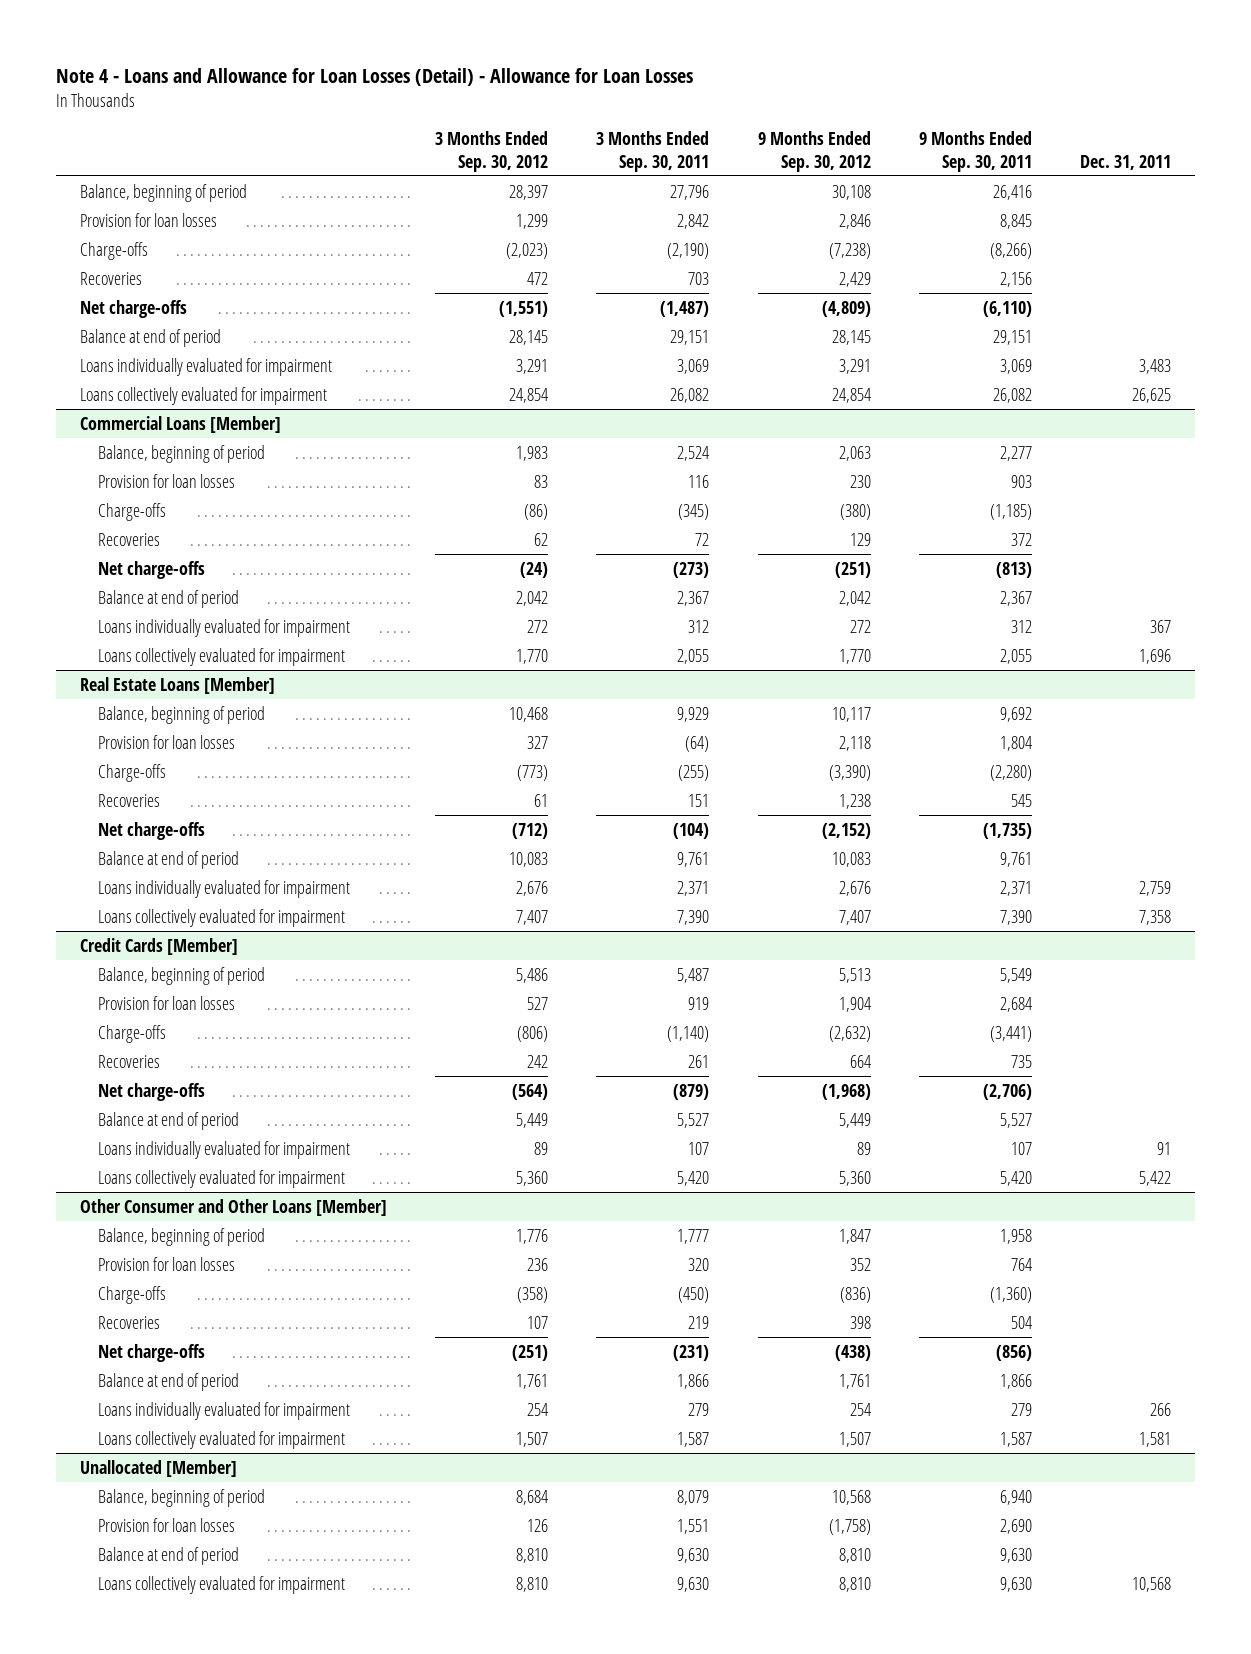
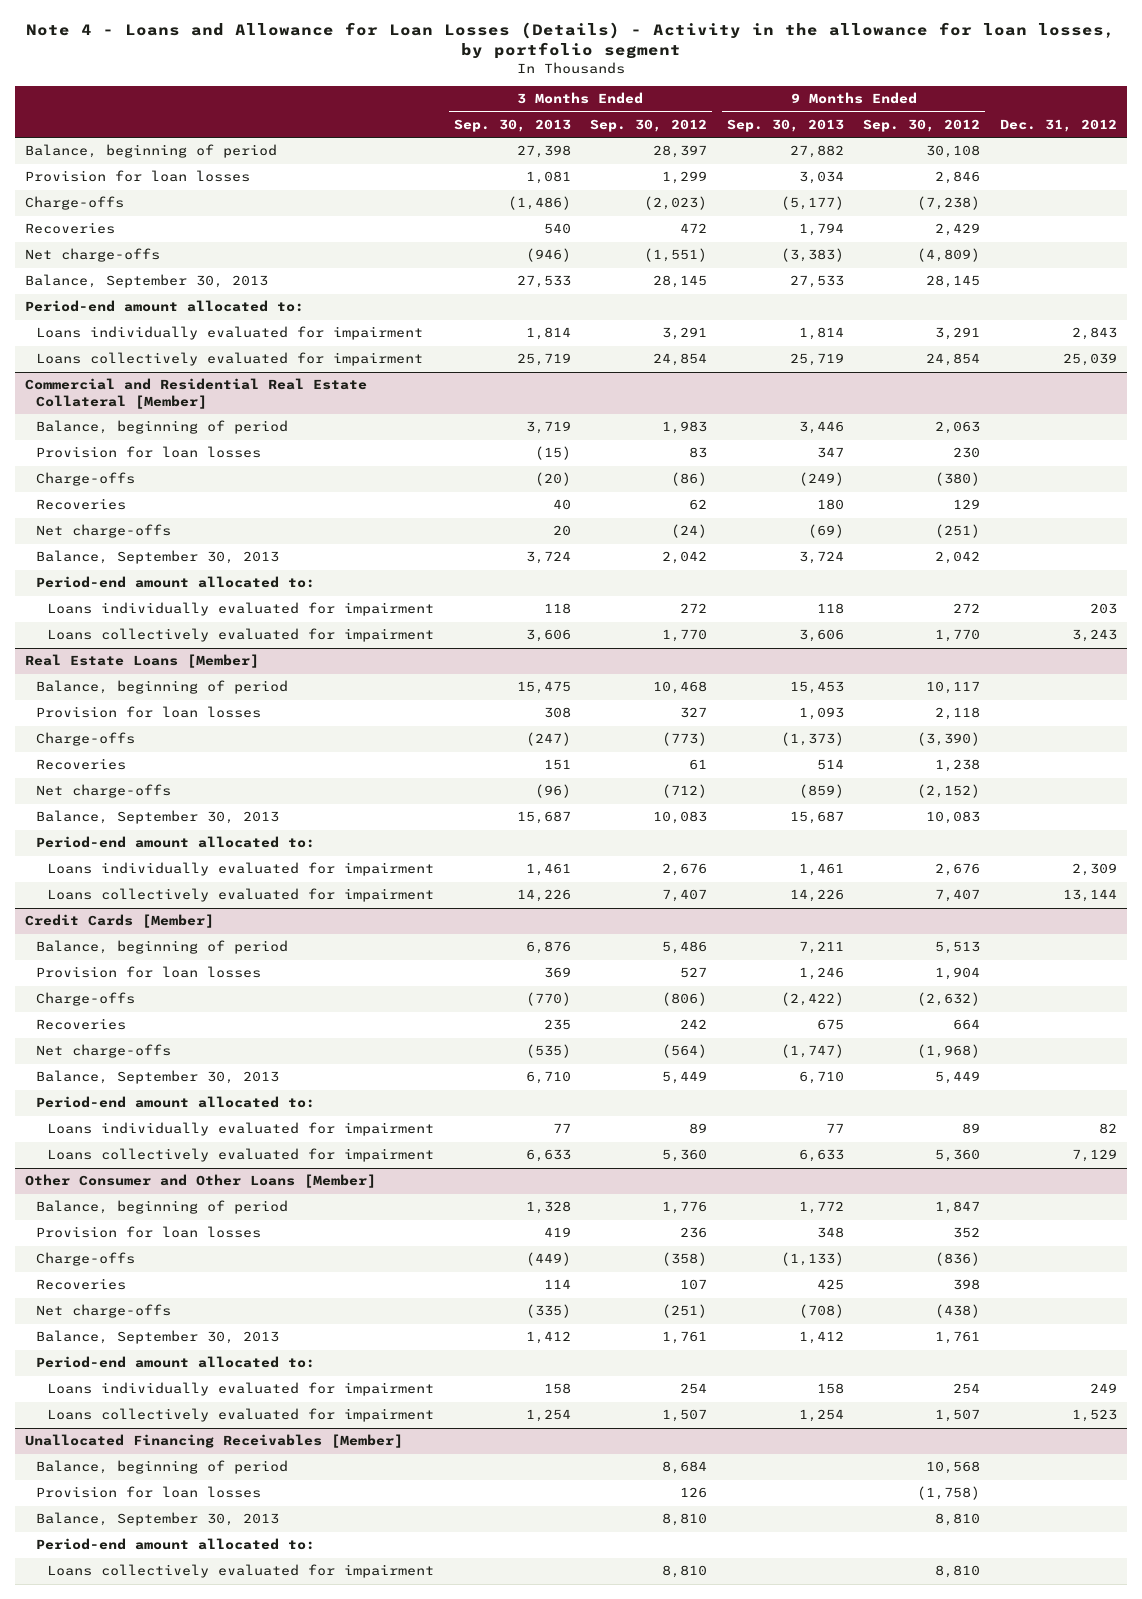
- Note 4 - Loans and Allowance for Loan Losses (Detail) - Allowance for Loan Losses
+ Note 4 - Loans and Allowance for Loan Losses (Details) - Activity in the allowance for loan losses, by portfolio segment
- | 3 Months Ended Sep. 30, 2012 | 3 Months Ended Sep. 30, 2011 | 9 Months Ended Sep. 30, 2012 | 9 Months Ended Sep. 30, 2011 | Dec. 31, 2011
+ | 3 Months Ended Sep. 30, 2013 | 3 Months Ended Sep. 30, 2012 | 9 Months Ended Sep. 30, 2013 | 9 Months Ended Sep. 30, 2012 | Dec. 31, 2012
- Balance at end of period | 28,145 | 29,151 | 28,145 | 29,151 |
+ Balance, September 30, 2013 | 27,533 | 28,145 | 27,533 | 28,145 |
+ Period-end amount allocated to:
- Commercial Loans [Member]
+ Commercial and Residential Real Estate Collateral [Member]
- Balance at end of period | 2,042 | 2,367 | 2,042 | 2,367 |
+ Balance, September 30, 2013 | 3,724 | 2,042 | 3,724 | 2,042 |
+ Period-end amount allocated to:
@ Real Estate Loans [Member]
- Balance at end of period | 10,083 | 9,761 | 10,083 | 9,761 |
+ Balance, September 30, 2013 | 15,687 | 10,083 | 15,687 | 10,083 |
+ Period-end amount allocated to:
@ Credit Cards [Member]
- Balance at end of period | 5,449 | 5,527 | 5,449 | 5,527 |
+ Balance, September 30, 2013 | 6,710 | 5,449 | 6,710 | 5,449 |
+ Period-end amount allocated to:
@ Other Consumer and Other Loans [Member]
- Balance at end of period | 1,761 | 1,866 | 1,761 | 1,866 |
+ Balance, September 30, 2013 | 1,412 | 1,761 | 1,412 | 1,761 |
+ Period-end amount allocated to:
- Unallocated [Member]
+ Unallocated Financing Receivables [Member]
- Balance at end of period | 8,810 | 9,630 | 8,810 | 9,630 |
+ Balance, September 30, 2013 | | 8,810 | | 8,810 |
+ Period-end amount allocated to:

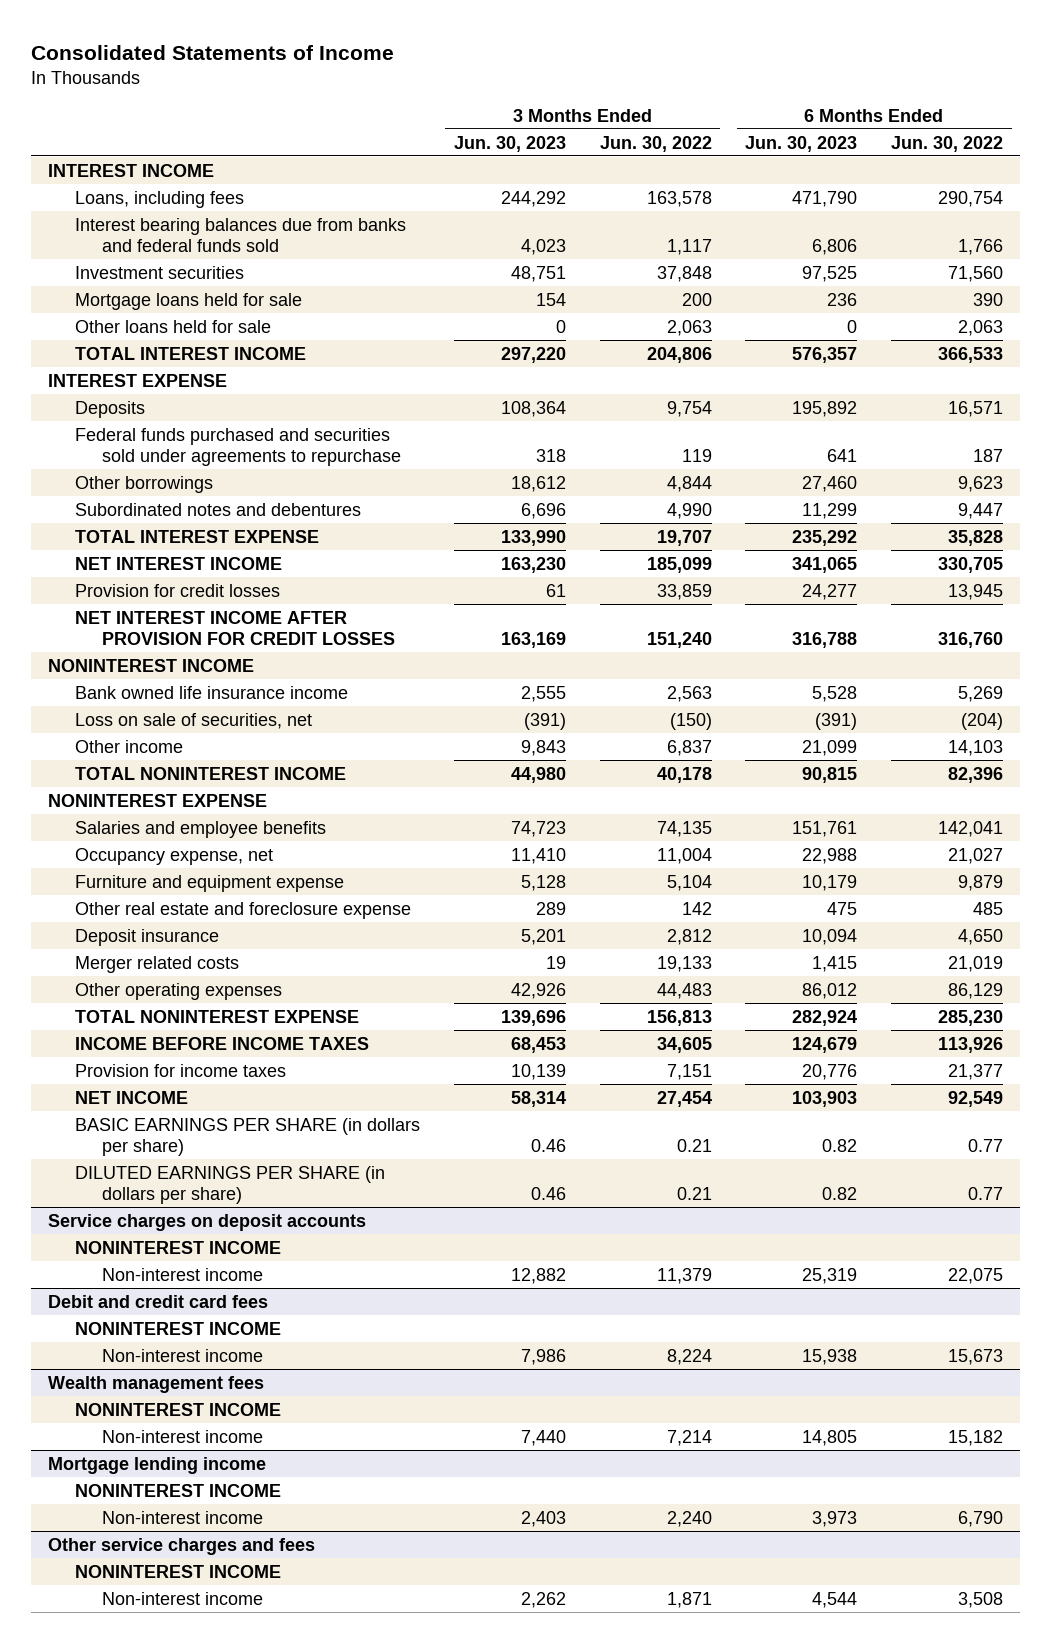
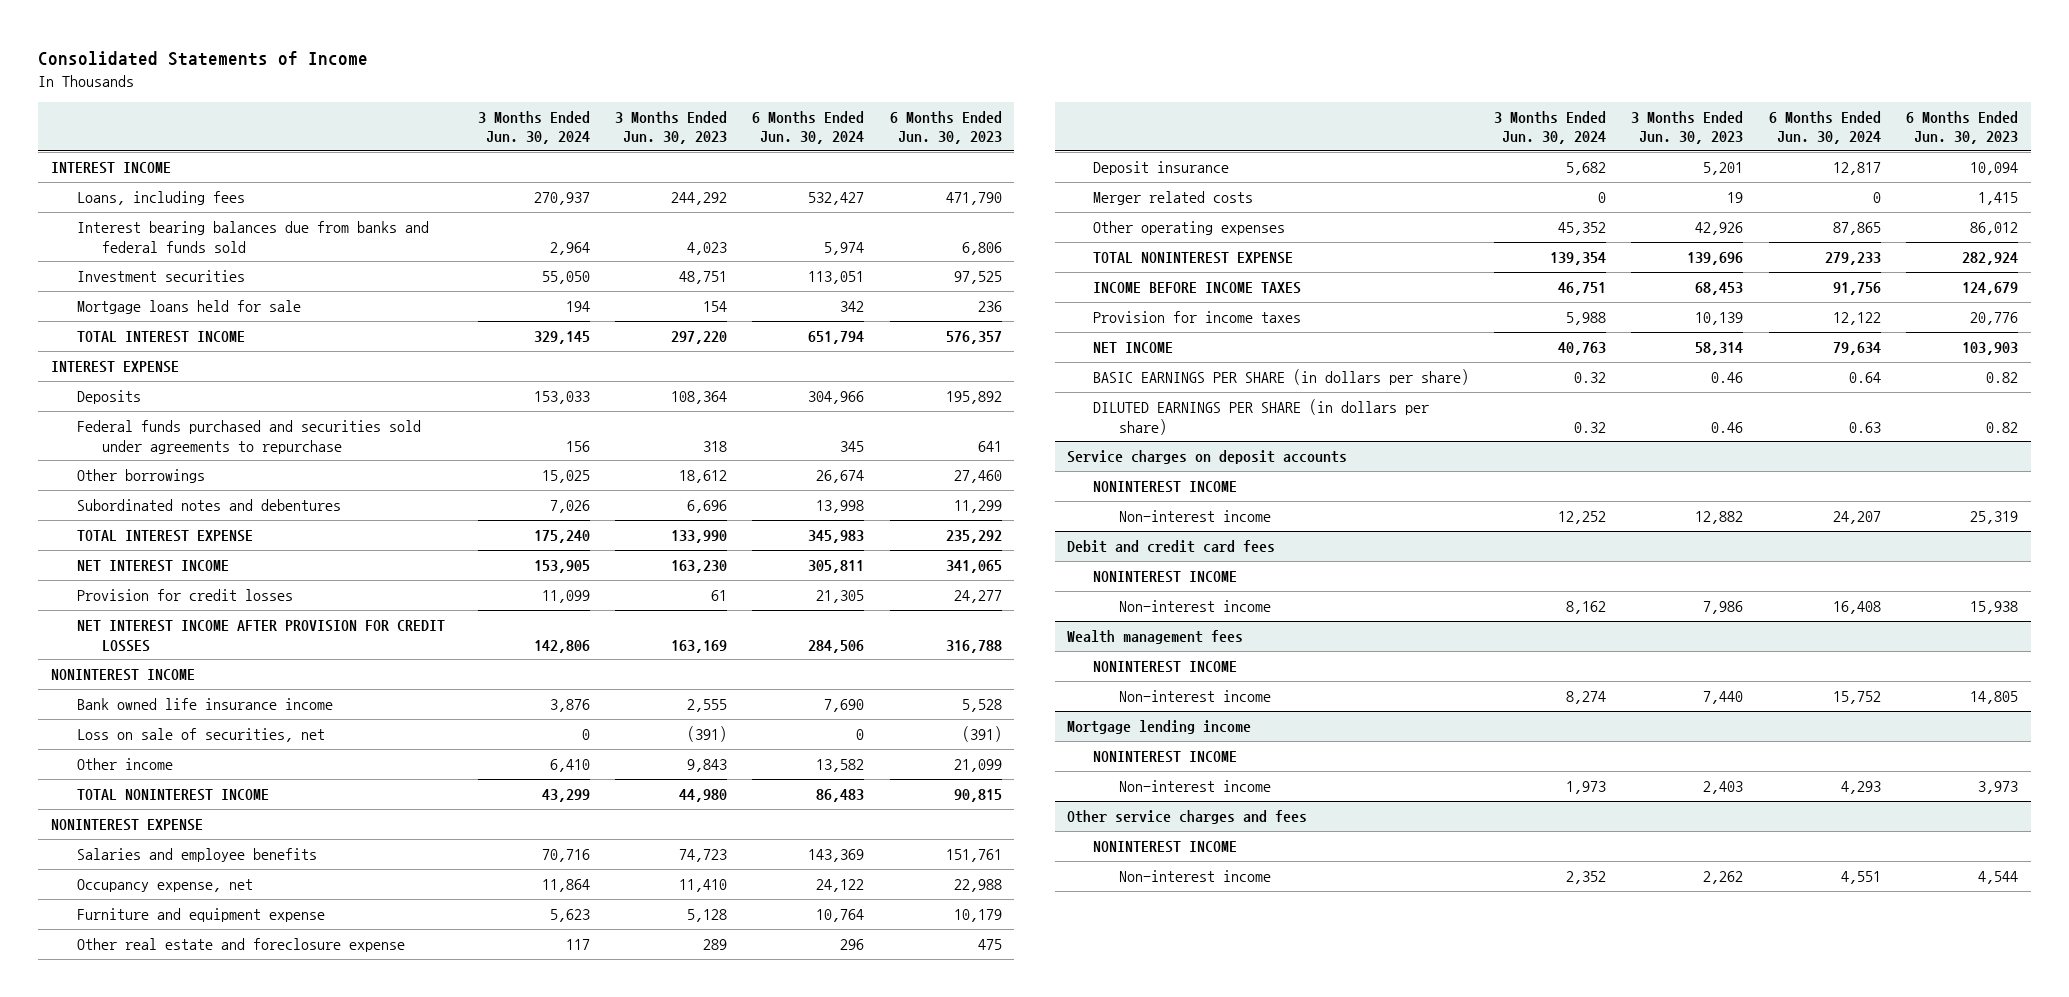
- | 3 Months Ended Jun. 30, 2023 | 3 Months Ended Jun. 30, 2022 | 6 Months Ended Jun. 30, 2023 | 6 Months Ended Jun. 30, 2022
+ | 3 Months Ended Jun. 30, 2024 | 3 Months Ended Jun. 30, 2023 | 6 Months Ended Jun. 30, 2024 | 6 Months Ended Jun. 30, 2023
- Other loans held for sale | 0 | 2,063 | 0 | 2,063

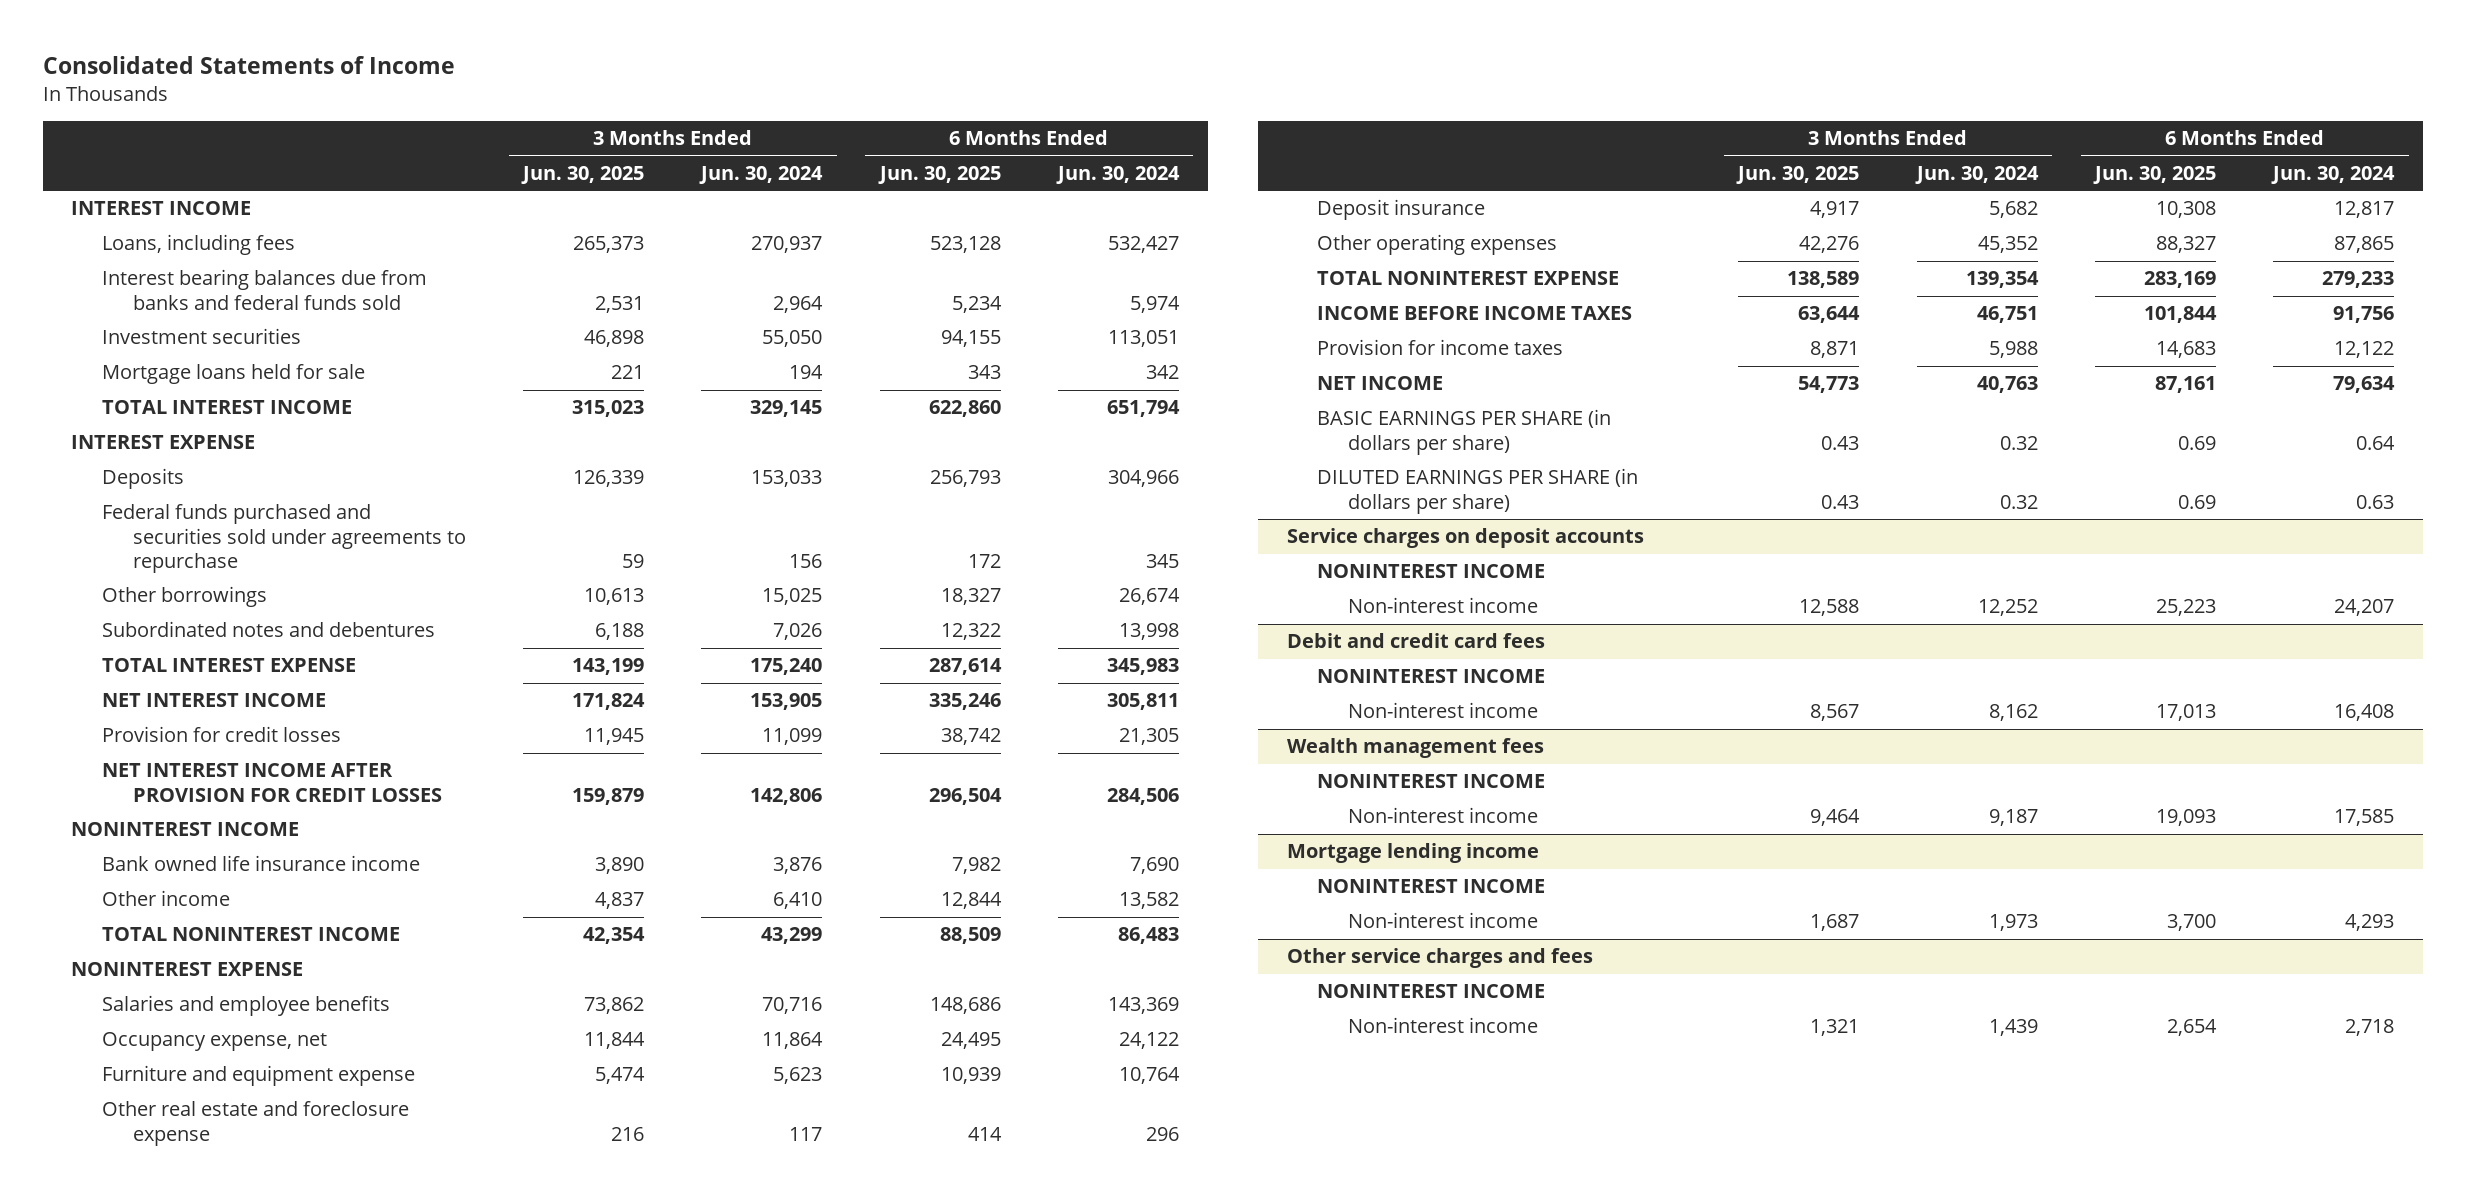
- | 3 Months Ended Jun. 30, 2024 | 3 Months Ended Jun. 30, 2023 | 6 Months Ended Jun. 30, 2024 | 6 Months Ended Jun. 30, 2023
+ | 3 Months Ended Jun. 30, 2025 | 3 Months Ended Jun. 30, 2024 | 6 Months Ended Jun. 30, 2025 | 6 Months Ended Jun. 30, 2024
- Loss on sale of securities, net | 0 | (391) | 0 | (391)
- Merger related costs | 0 | 19 | 0 | 1,415
@ Wealth management fees
- Non-interest income | 8,274 | 7,440 | 15,752 | 14,805
+ Non-interest income | 9,464 | 9,187 | 19,093 | 17,585
@ Other service charges and fees
- Non-interest income | 2,352 | 2,262 | 4,551 | 4,544
+ Non-interest income | 1,321 | 1,439 | 2,654 | 2,718

